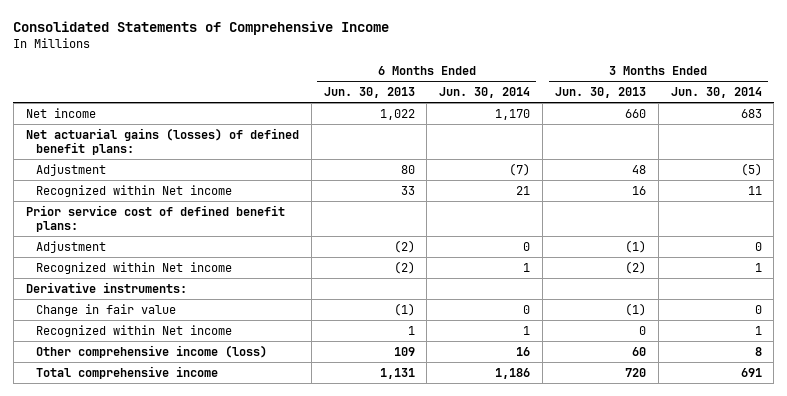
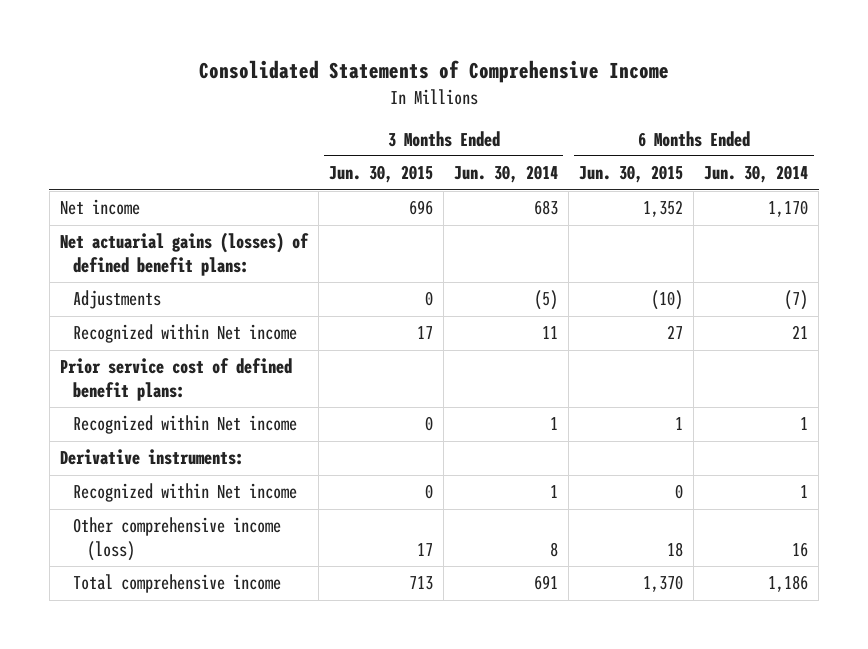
- | 6 Months Ended Jun. 30, 2013 | 6 Months Ended Jun. 30, 2014 | 3 Months Ended Jun. 30, 2013 | 3 Months Ended Jun. 30, 2014
+ | 3 Months Ended Jun. 30, 2015 | 3 Months Ended Jun. 30, 2014 | 6 Months Ended Jun. 30, 2015 | 6 Months Ended Jun. 30, 2014
- Adjustment | 80 | (7) | 48 | (5)
+ Adjustments | 0 | (5) | (10) | (7)
- Adjustment | (2) | 0 | (1) | 0
- Change in fair value | (1) | 0 | (1) | 0

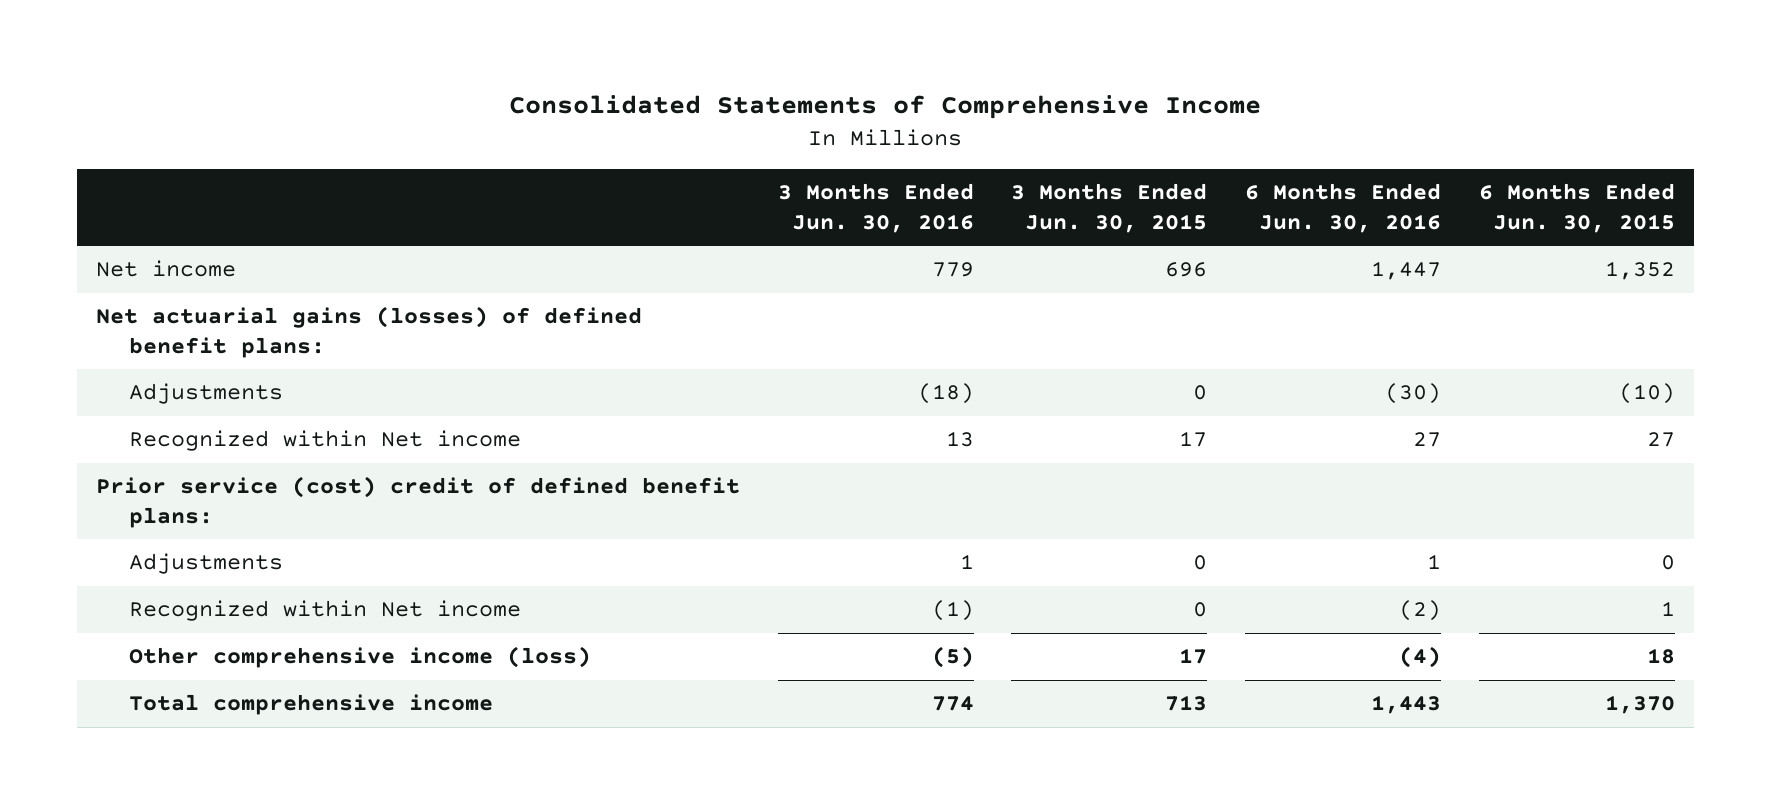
- | 3 Months Ended Jun. 30, 2015 | 3 Months Ended Jun. 30, 2014 | 6 Months Ended Jun. 30, 2015 | 6 Months Ended Jun. 30, 2014
+ | 3 Months Ended Jun. 30, 2016 | 3 Months Ended Jun. 30, 2015 | 6 Months Ended Jun. 30, 2016 | 6 Months Ended Jun. 30, 2015
- Prior service cost of defined benefit plans:
+ Prior service (cost) credit of defined benefit plans:
+ Adjustments | 1 | 0 | 1 | 0
- Derivative instruments:
- Recognized within Net income | 0 | 1 | 0 | 1

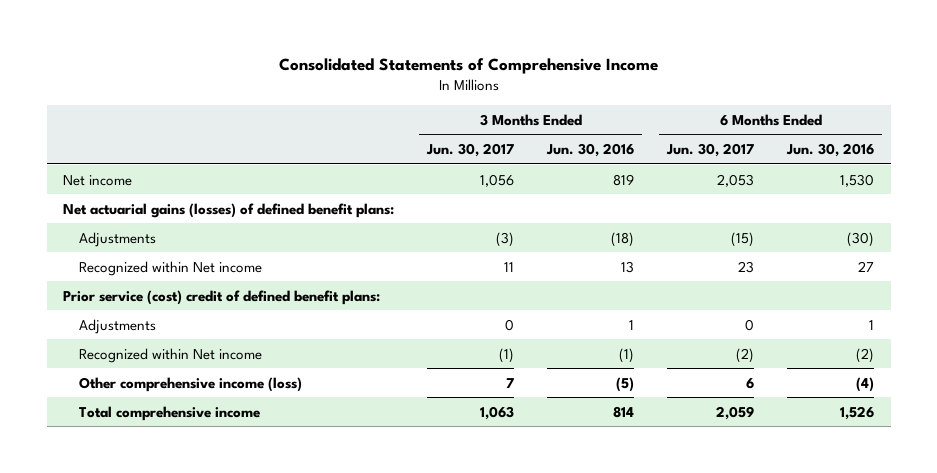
- | 3 Months Ended Jun. 30, 2016 | 3 Months Ended Jun. 30, 2015 | 6 Months Ended Jun. 30, 2016 | 6 Months Ended Jun. 30, 2015
+ | 3 Months Ended Jun. 30, 2017 | 3 Months Ended Jun. 30, 2016 | 6 Months Ended Jun. 30, 2017 | 6 Months Ended Jun. 30, 2016
- Net income | 779 | 696 | 1,447 | 1,352
+ Net income | 1,056 | 819 | 2,053 | 1,530
- Total comprehensive income | 774 | 713 | 1,443 | 1,370
+ Total comprehensive income | 1,063 | 814 | 2,059 | 1,526

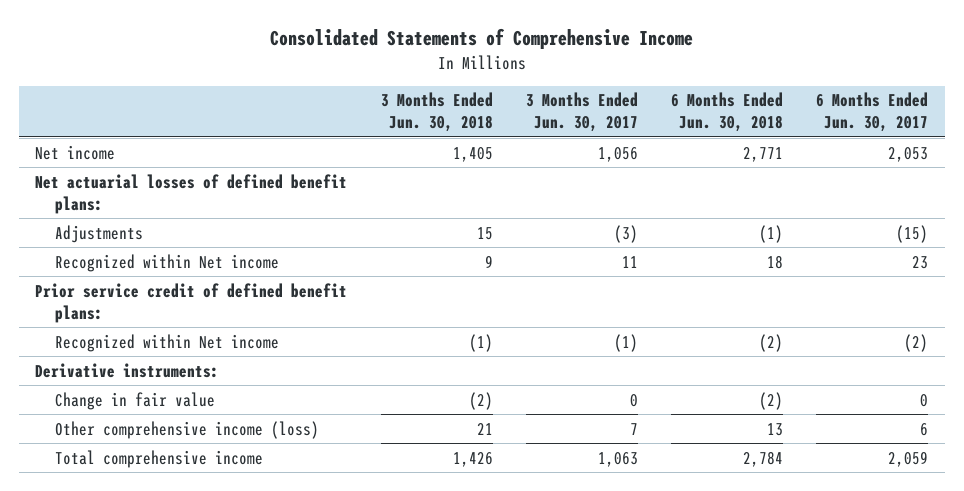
- | 3 Months Ended Jun. 30, 2017 | 3 Months Ended Jun. 30, 2016 | 6 Months Ended Jun. 30, 2017 | 6 Months Ended Jun. 30, 2016
+ | 3 Months Ended Jun. 30, 2018 | 3 Months Ended Jun. 30, 2017 | 6 Months Ended Jun. 30, 2018 | 6 Months Ended Jun. 30, 2017
- Net actuarial gains (losses) of defined benefit plans:
+ Net actuarial losses of defined benefit plans:
- Prior service (cost) credit of defined benefit plans:
- Adjustments | 0 | 1 | 0 | 1
+ Prior service credit of defined benefit plans:
+ Derivative instruments:
+ Change in fair value | (2) | 0 | (2) | 0

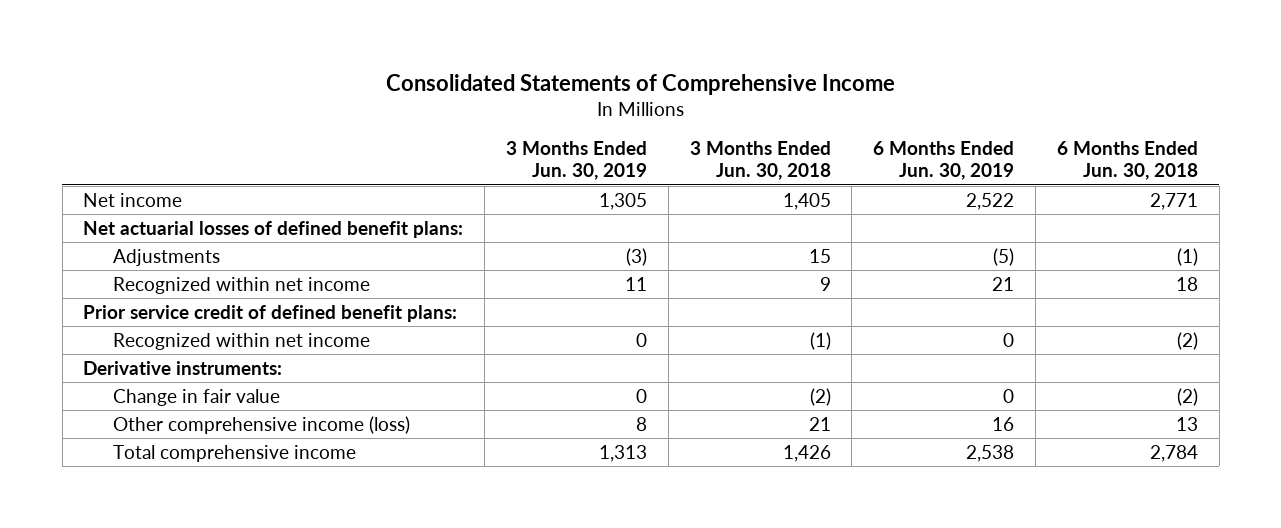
- | 3 Months Ended Jun. 30, 2018 | 3 Months Ended Jun. 30, 2017 | 6 Months Ended Jun. 30, 2018 | 6 Months Ended Jun. 30, 2017
+ | 3 Months Ended Jun. 30, 2019 | 3 Months Ended Jun. 30, 2018 | 6 Months Ended Jun. 30, 2019 | 6 Months Ended Jun. 30, 2018
- Recognized within Net income | 9 | 11 | 18 | 23
+ Recognized within net income | 11 | 9 | 21 | 18
- Recognized within Net income | (1) | (1) | (2) | (2)
+ Recognized within net income | 0 | (1) | 0 | (2)

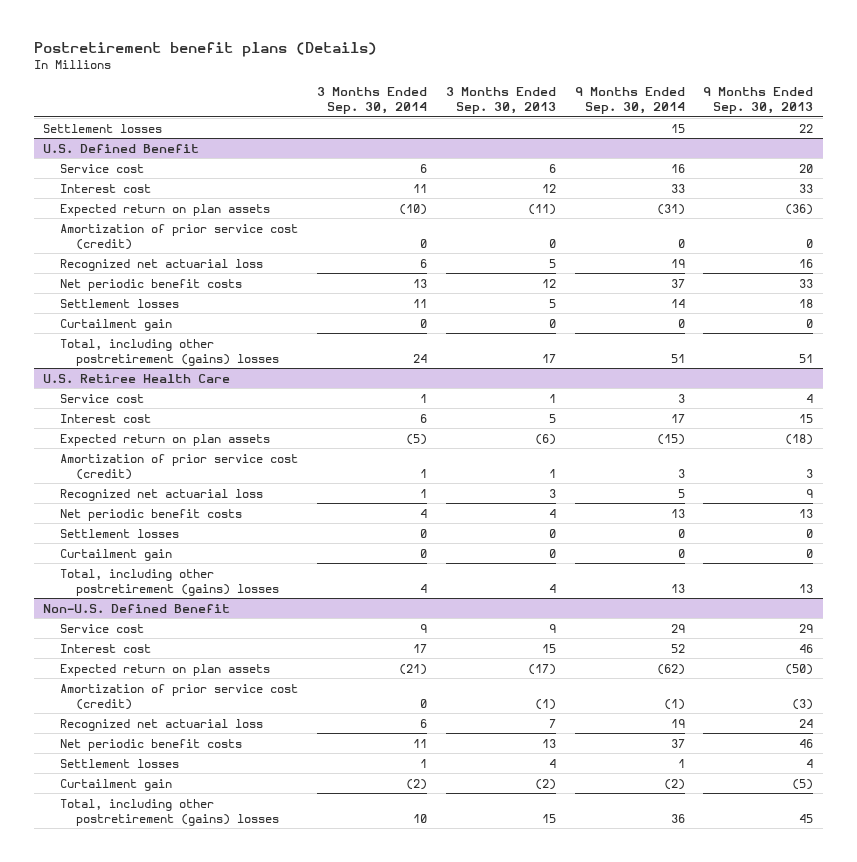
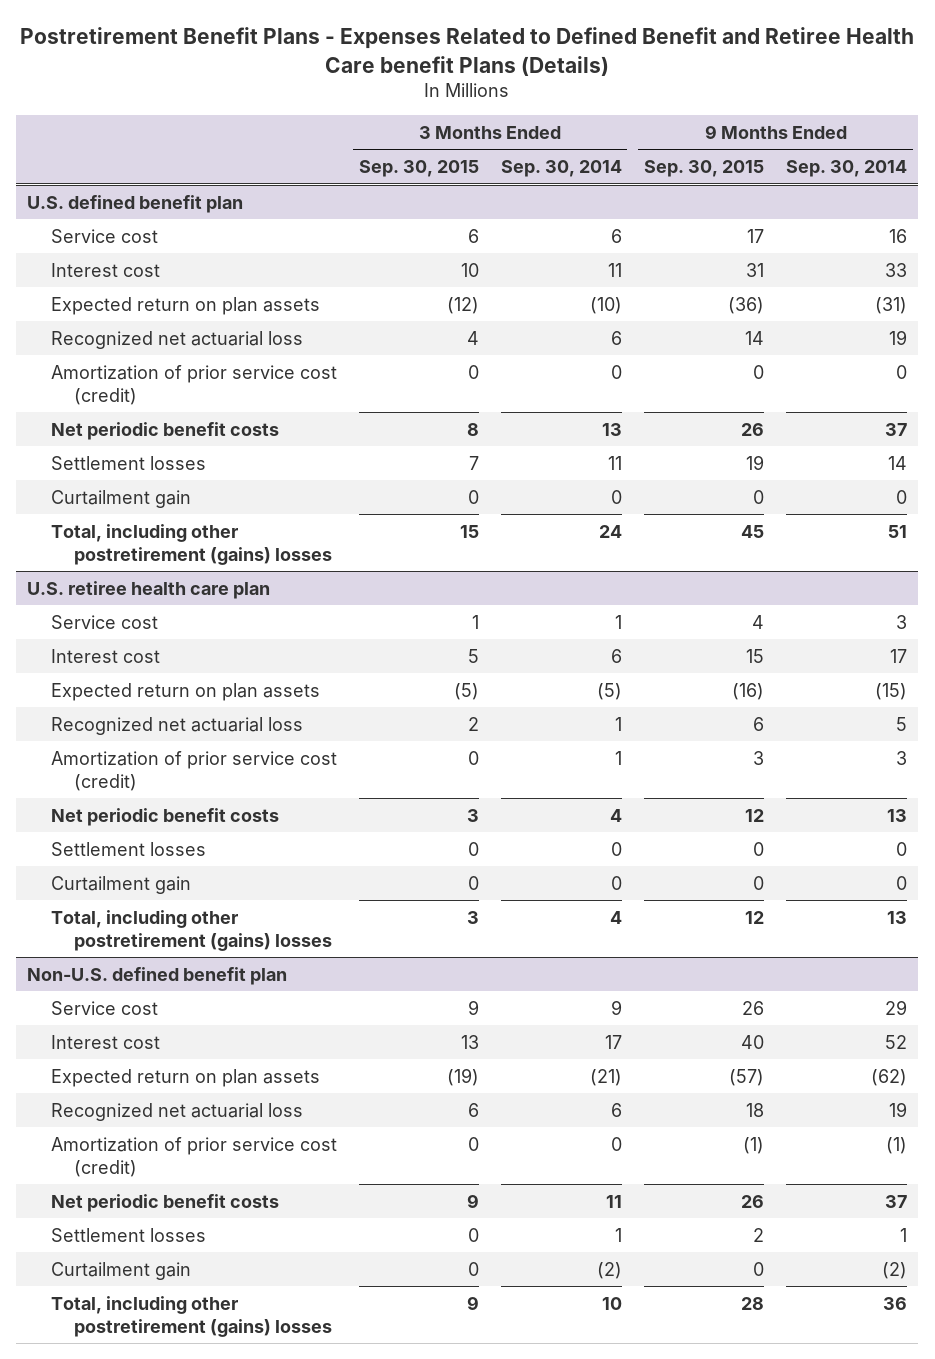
- Postretirement benefit plans (Details)
+ Postretirement Benefit Plans - Expenses Related to Defined Benefit and Retiree Health Care benefit Plans (Details)
- | 3 Months Ended Sep. 30, 2014 | 3 Months Ended Sep. 30, 2013 | 9 Months Ended Sep. 30, 2014 | 9 Months Ended Sep. 30, 2013
+ | 3 Months Ended Sep. 30, 2015 | 3 Months Ended Sep. 30, 2014 | 9 Months Ended Sep. 30, 2015 | 9 Months Ended Sep. 30, 2014
- Settlement losses | | | 15 | 22
- U.S. Defined Benefit
+ U.S. defined benefit plan
- Amortization of prior service cost (credit) | 0 | 0 | 0 | 0
+ Amortization of prior service cost (credit) | 0 | 0 | 0 | 0
- U.S. Retiree Health Care
+ U.S. retiree health care plan
- Amortization of prior service cost (credit) | 1 | 1 | 3 | 3
+ Amortization of prior service cost (credit) | 0 | 1 | 3 | 3
- Non-U.S. Defined Benefit
+ Non-U.S. defined benefit plan
- Amortization of prior service cost (credit) | 0 | (1) | (1) | (3)
+ Amortization of prior service cost (credit) | 0 | 0 | (1) | (1)

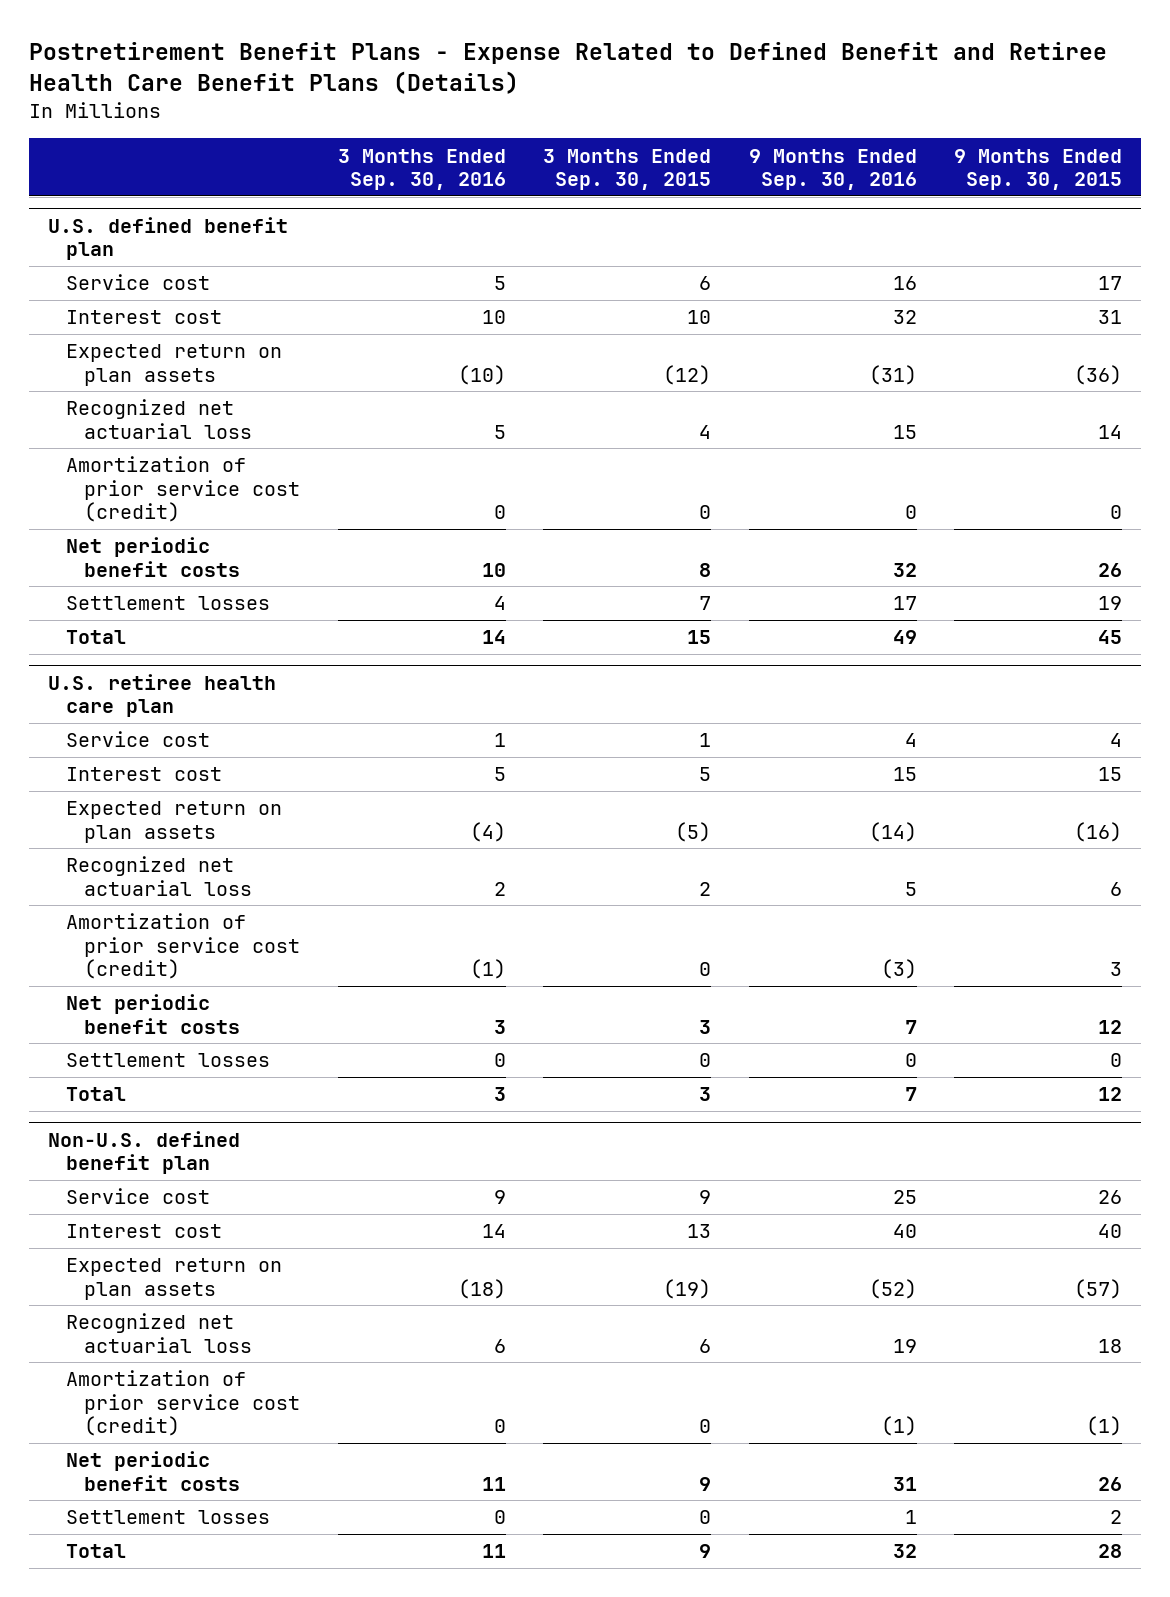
- Postretirement Benefit Plans - Expenses Related to Defined Benefit and Retiree Health Care benefit Plans (Details)
+ Postretirement Benefit Plans - Expense Related to Defined Benefit and Retiree Health Care Benefit Plans (Details)
- | 3 Months Ended Sep. 30, 2015 | 3 Months Ended Sep. 30, 2014 | 9 Months Ended Sep. 30, 2015 | 9 Months Ended Sep. 30, 2014
+ | 3 Months Ended Sep. 30, 2016 | 3 Months Ended Sep. 30, 2015 | 9 Months Ended Sep. 30, 2016 | 9 Months Ended Sep. 30, 2015
@ U.S. defined benefit plan
- Curtailment gain | 0 | 0 | 0 | 0
- Total, including other postretirement (gains) losses | 15 | 24 | 45 | 51
+ Total | 14 | 15 | 49 | 45
@ U.S. retiree health care plan
- Curtailment gain | 0 | 0 | 0 | 0
- Total, including other postretirement (gains) losses | 3 | 4 | 12 | 13
+ Total | 3 | 3 | 7 | 12
@ Non-U.S. defined benefit plan
- Curtailment gain | 0 | (2) | 0 | (2)
- Total, including other postretirement (gains) losses | 9 | 10 | 28 | 36
+ Total | 11 | 9 | 32 | 28

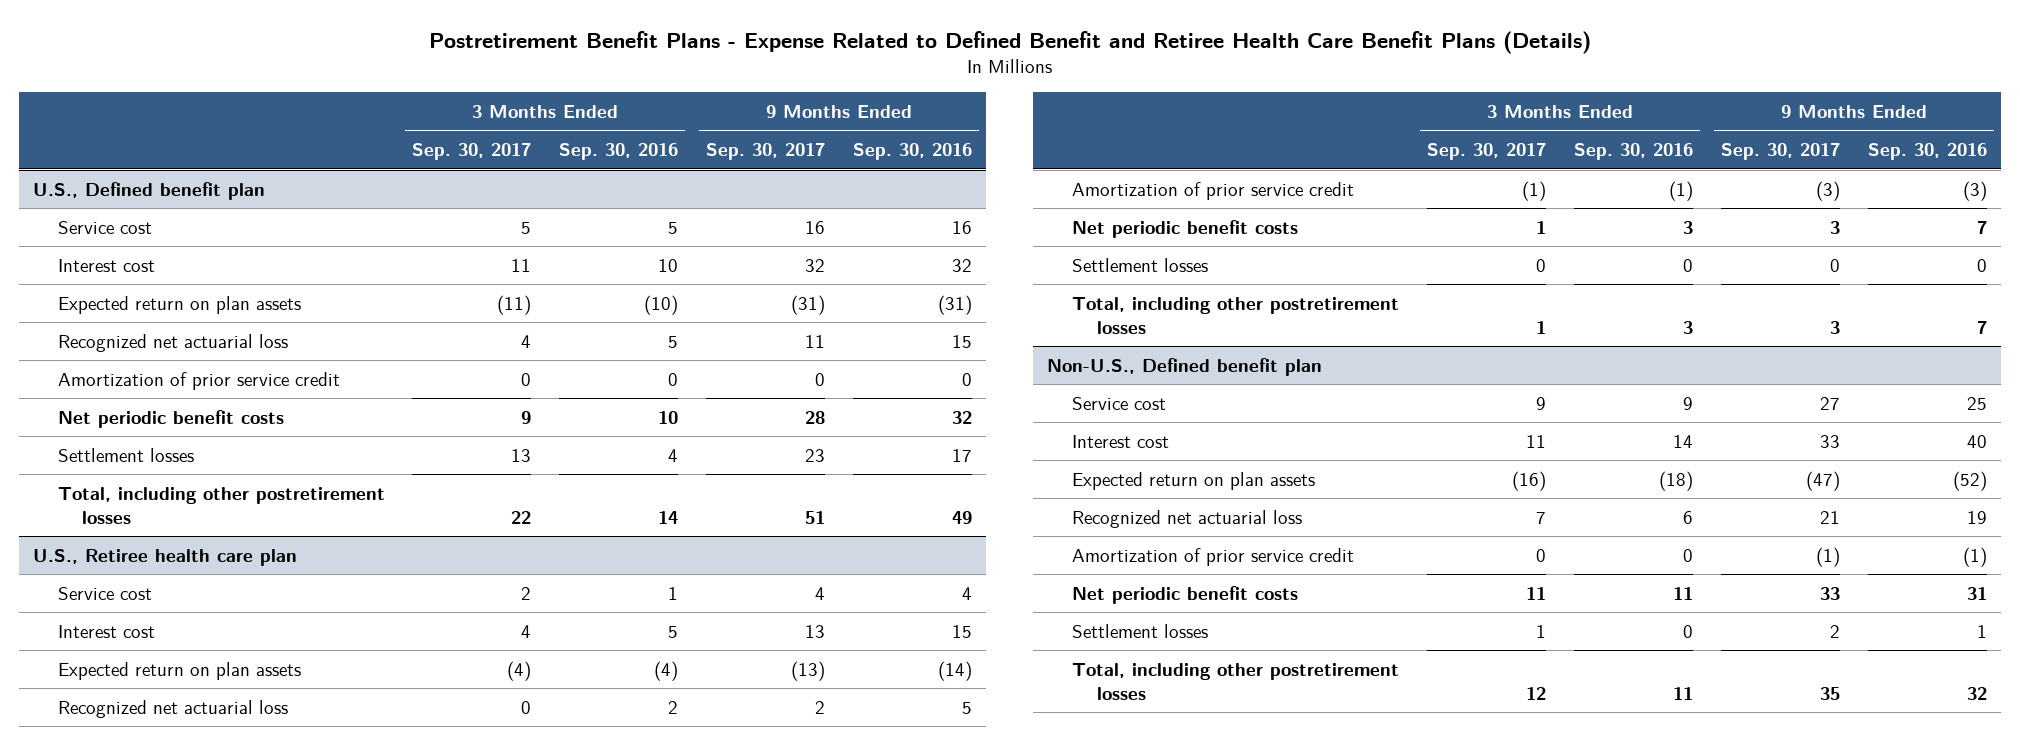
- | 3 Months Ended Sep. 30, 2016 | 3 Months Ended Sep. 30, 2015 | 9 Months Ended Sep. 30, 2016 | 9 Months Ended Sep. 30, 2015
+ | 3 Months Ended Sep. 30, 2017 | 3 Months Ended Sep. 30, 2016 | 9 Months Ended Sep. 30, 2017 | 9 Months Ended Sep. 30, 2016
- U.S. defined benefit plan
+ U.S., Defined benefit plan
- Amortization of prior service cost (credit) | 0 | 0 | 0 | 0
+ Amortization of prior service credit | 0 | 0 | 0 | 0
- Total | 14 | 15 | 49 | 45
- U.S. retiree health care plan
+ Total, including other postretirement losses | 22 | 14 | 51 | 49
+ U.S., Retiree health care plan
- Amortization of prior service cost (credit) | (1) | 0 | (3) | 3
+ Amortization of prior service credit | (1) | (1) | (3) | (3)
- Total | 3 | 3 | 7 | 12
- Non-U.S. defined benefit plan
+ Total, including other postretirement losses | 1 | 3 | 3 | 7
+ Non-U.S., Defined benefit plan
- Amortization of prior service cost (credit) | 0 | 0 | (1) | (1)
+ Amortization of prior service credit | 0 | 0 | (1) | (1)
- Total | 11 | 9 | 32 | 28
+ Total, including other postretirement losses | 12 | 11 | 35 | 32

